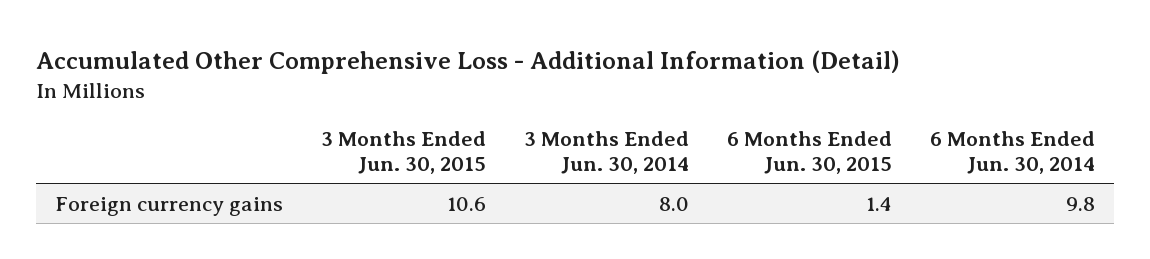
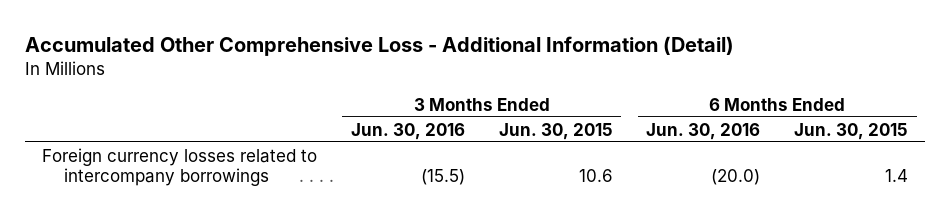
- | 3 Months Ended Jun. 30, 2015 | 3 Months Ended Jun. 30, 2014 | 6 Months Ended Jun. 30, 2015 | 6 Months Ended Jun. 30, 2014
+ | 3 Months Ended Jun. 30, 2016 | 3 Months Ended Jun. 30, 2015 | 6 Months Ended Jun. 30, 2016 | 6 Months Ended Jun. 30, 2015
- Foreign currency gains | 10.6 | 8.0 | 1.4 | 9.8
+ Foreign currency losses related to intercompany borrowings | (15.5) | 10.6 | (20.0) | 1.4

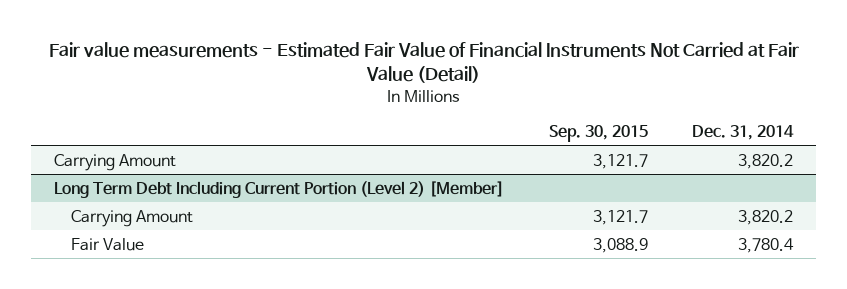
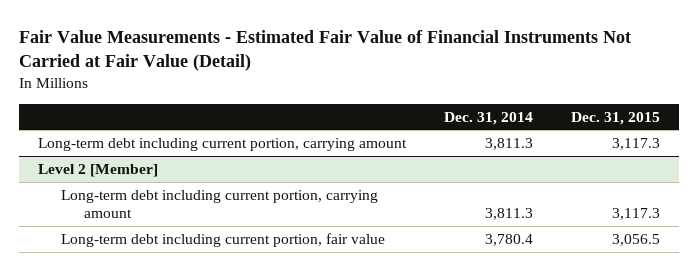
- Fair value measurements - Estimated Fair Value of Financial Instruments Not Carried at Fair Value (Detail)
+ Fair Value Measurements - Estimated Fair Value of Financial Instruments Not Carried at Fair Value (Detail)
- | Sep. 30, 2015 | Dec. 31, 2014
+ | Dec. 31, 2014 | Dec. 31, 2015
- Carrying Amount | 3,121.7 | 3,820.2
- Long Term Debt Including Current Portion (Level 2) [Member]
- Carrying Amount | 3,121.7 | 3,820.2
- Fair Value | 3,088.9 | 3,780.4
+ Long-term debt including current portion, carrying amount | 3,811.3 | 3,117.3
+ Level 2 [Member]
+ Long-term debt including current portion, carrying amount | 3,811.3 | 3,117.3
+ Long-term debt including current portion, fair value | 3,780.4 | 3,056.5

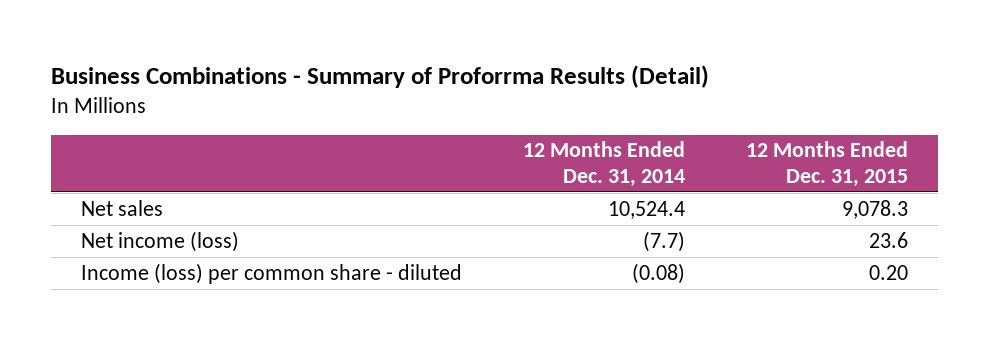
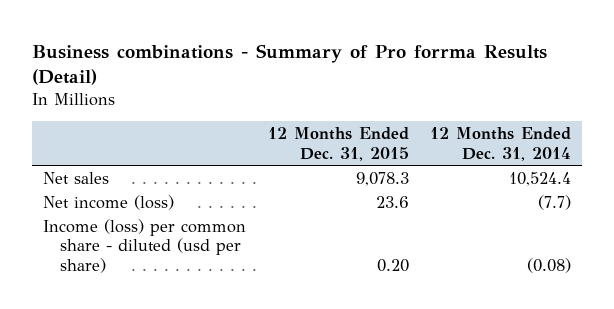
- Business Combinations - Summary of Proforrma Results (Detail)
+ Business combinations - Summary of Pro forrma Results (Detail)
- | 12 Months Ended Dec. 31, 2014 | 12 Months Ended Dec. 31, 2015
+ | 12 Months Ended Dec. 31, 2015 | 12 Months Ended Dec. 31, 2014
- Income (loss) per common share - diluted | (0.08) | 0.20
+ Income (loss) per common share - diluted (usd per share) | 0.20 | (0.08)

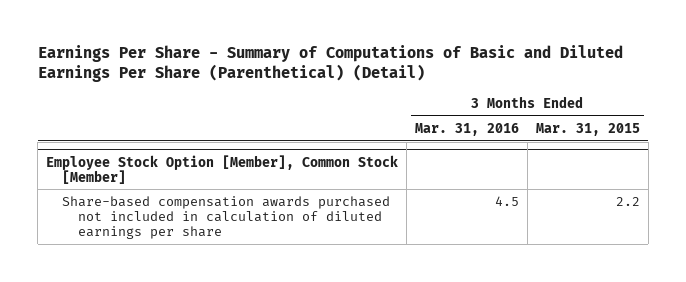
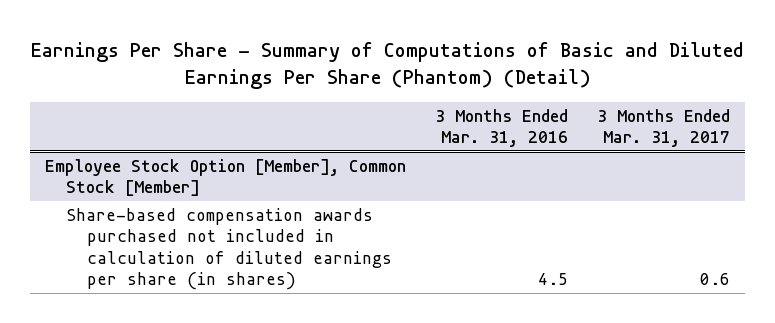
- Earnings Per Share - Summary of Computations of Basic and Diluted Earnings Per Share (Parenthetical) (Detail)
+ Earnings Per Share - Summary of Computations of Basic and Diluted Earnings Per Share (Phantom) (Detail)
- | 3 Months Ended Mar. 31, 2016 | 3 Months Ended Mar. 31, 2015
+ | 3 Months Ended Mar. 31, 2016 | 3 Months Ended Mar. 31, 2017
@ Employee Stock Option [Member], Common Stock [Member]
- Share-based compensation awards purchased not included in calculation of diluted earnings per share | 4.5 | 2.2
+ Share-based compensation awards purchased not included in calculation of diluted earnings per share (in shares) | 4.5 | 0.6

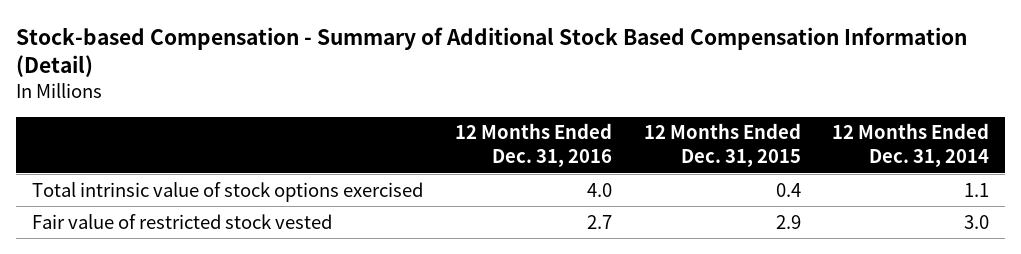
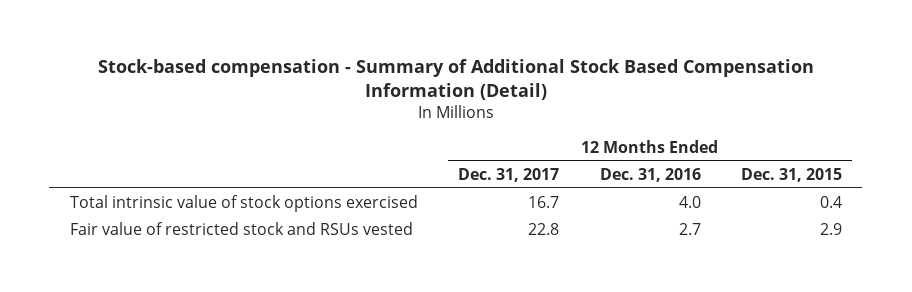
- Stock-based Compensation - Summary of Additional Stock Based Compensation Information (Detail)
+ Stock-based compensation - Summary of Additional Stock Based Compensation Information (Detail)
- | 12 Months Ended Dec. 31, 2016 | 12 Months Ended Dec. 31, 2015 | 12 Months Ended Dec. 31, 2014
+ | 12 Months Ended Dec. 31, 2017 | 12 Months Ended Dec. 31, 2016 | 12 Months Ended Dec. 31, 2015
- Fair value of restricted stock vested | 2.7 | 2.9 | 3.0
+ Fair value of restricted stock and RSUs vested | 22.8 | 2.7 | 2.9

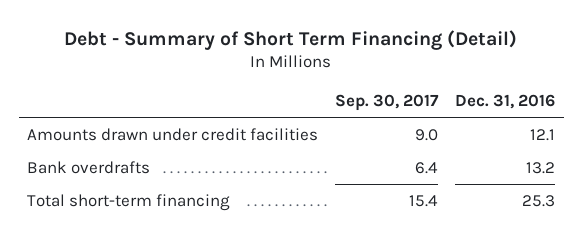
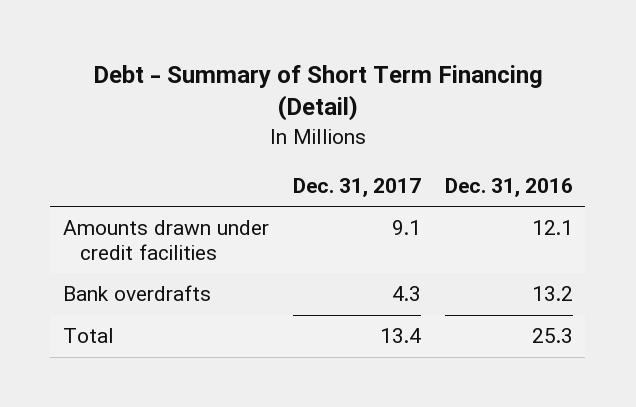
- | Sep. 30, 2017 | Dec. 31, 2016
+ | Dec. 31, 2017 | Dec. 31, 2016
- Total short-term financing | 15.4 | 25.3
+ Total | 13.4 | 25.3

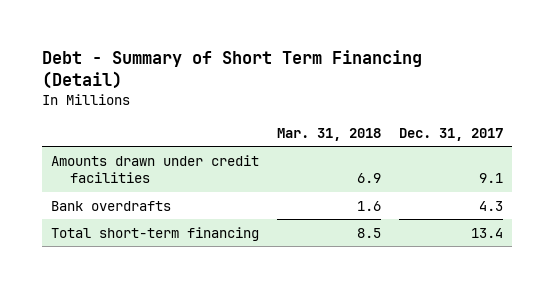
- | Dec. 31, 2017 | Dec. 31, 2016
+ | Mar. 31, 2018 | Dec. 31, 2017
- Total | 13.4 | 25.3
+ Total short-term financing | 8.5 | 13.4

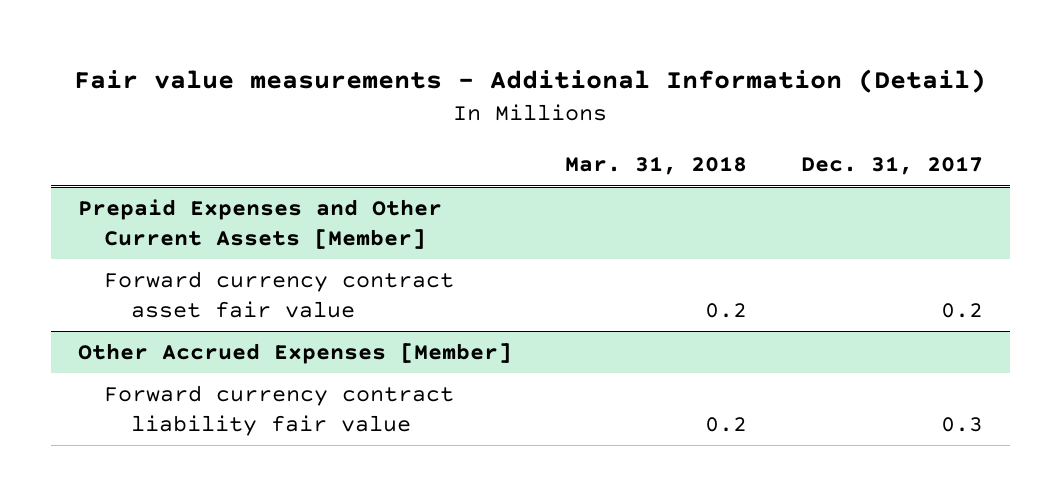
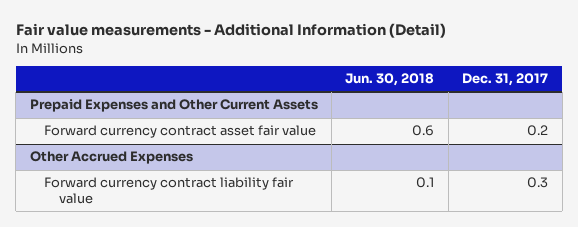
- | Mar. 31, 2018 | Dec. 31, 2017
+ | Jun. 30, 2018 | Dec. 31, 2017
- Prepaid Expenses and Other Current Assets [Member]
+ Prepaid Expenses and Other Current Assets
- Other Accrued Expenses [Member]
+ Other Accrued Expenses

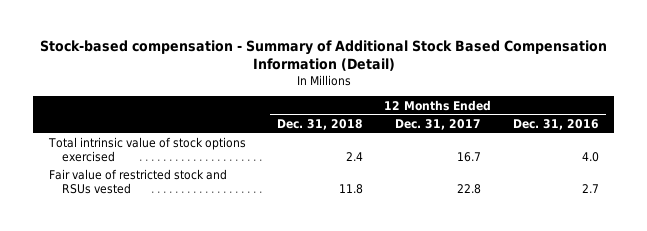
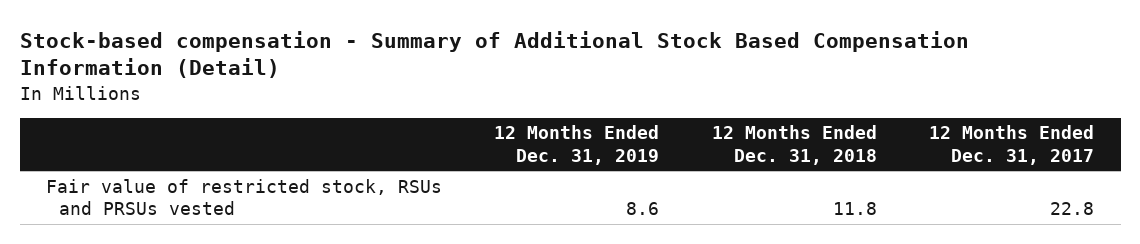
- | 12 Months Ended Dec. 31, 2018 | 12 Months Ended Dec. 31, 2017 | 12 Months Ended Dec. 31, 2016
+ | 12 Months Ended Dec. 31, 2019 | 12 Months Ended Dec. 31, 2018 | 12 Months Ended Dec. 31, 2017
- Total intrinsic value of stock options exercised | 2.4 | 16.7 | 4.0
- Fair value of restricted stock and RSUs vested | 11.8 | 22.8 | 2.7
+ Fair value of restricted stock, RSUs and PRSUs vested | 8.6 | 11.8 | 22.8

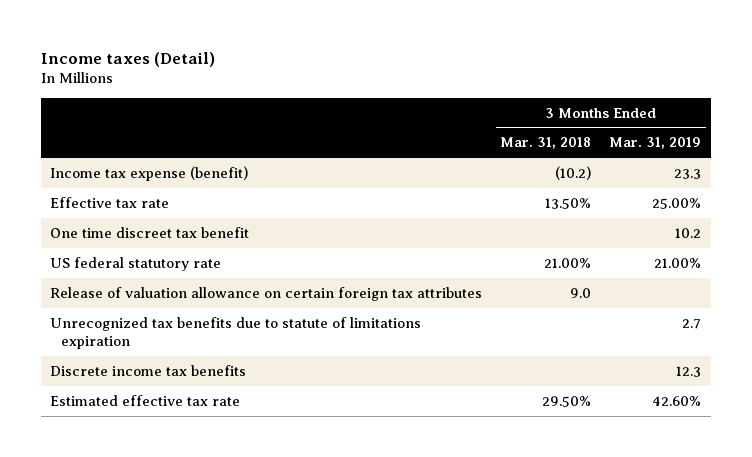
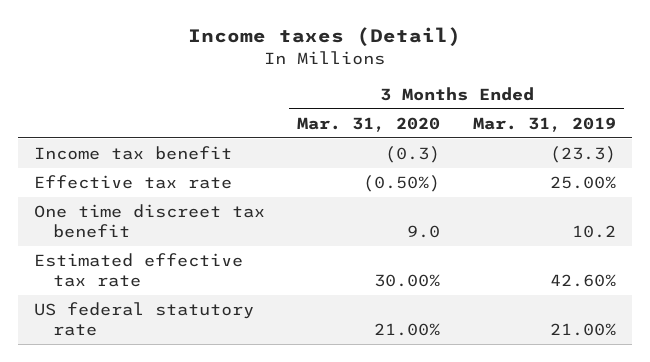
- | 3 Months Ended Mar. 31, 2018 | 3 Months Ended Mar. 31, 2019
+ | 3 Months Ended Mar. 31, 2020 | 3 Months Ended Mar. 31, 2019
- Income tax expense (benefit) | (10.2) | 23.3
+ Income tax benefit | (0.3) | (23.3)
- Release of valuation allowance on certain foreign tax attributes | 9.0 |
- Unrecognized tax benefits due to statute of limitations expiration | | 2.7
- Discrete income tax benefits | | 12.3
moved down: US federal statutory rate | 21.00% | 21.00%

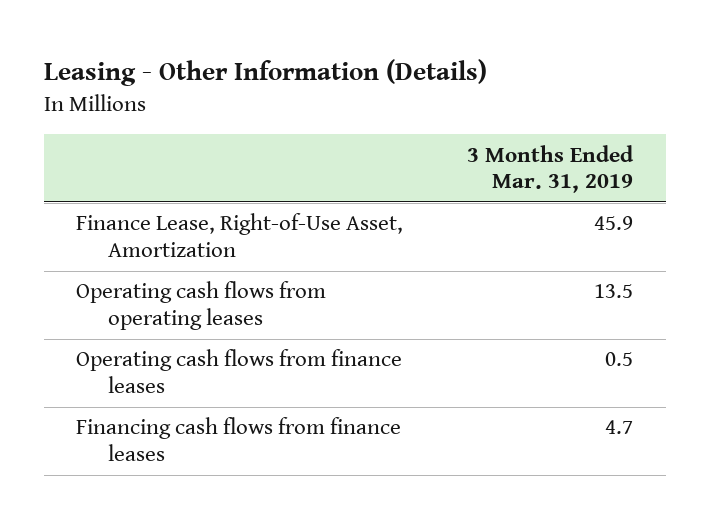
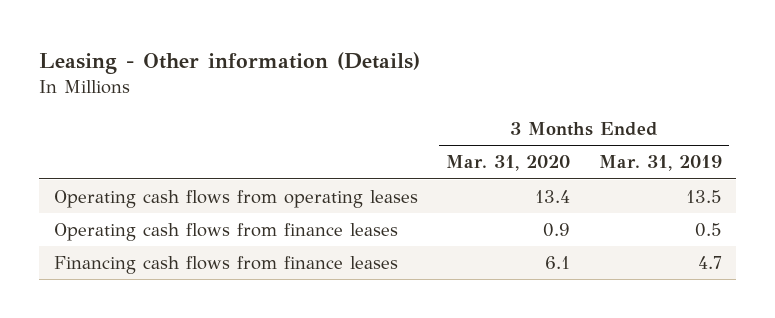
- Leasing - Other Information (Details)
+ Leasing - Other information (Details)
- | 3 Months Ended Mar. 31, 2019
+ | 3 Months Ended Mar. 31, 2020 | 3 Months Ended Mar. 31, 2019
- Finance Lease, Right-of-Use Asset, Amortization | 45.9

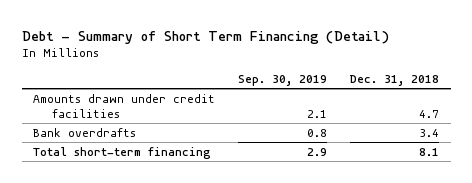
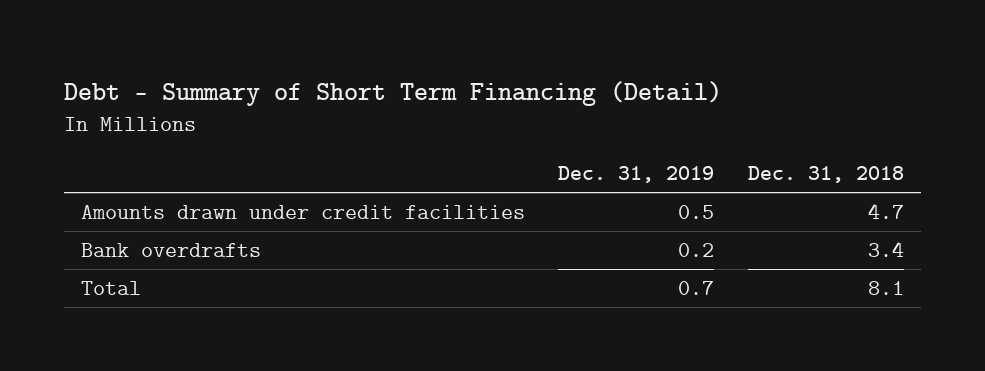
- | Sep. 30, 2019 | Dec. 31, 2018
+ | Dec. 31, 2019 | Dec. 31, 2018
- Total short-term financing | 2.9 | 8.1
+ Total | 0.7 | 8.1

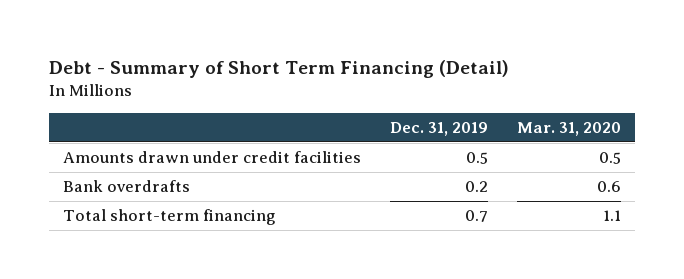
- | Dec. 31, 2019 | Dec. 31, 2018
+ | Dec. 31, 2019 | Mar. 31, 2020
- Total | 0.7 | 8.1
+ Total short-term financing | 0.7 | 1.1

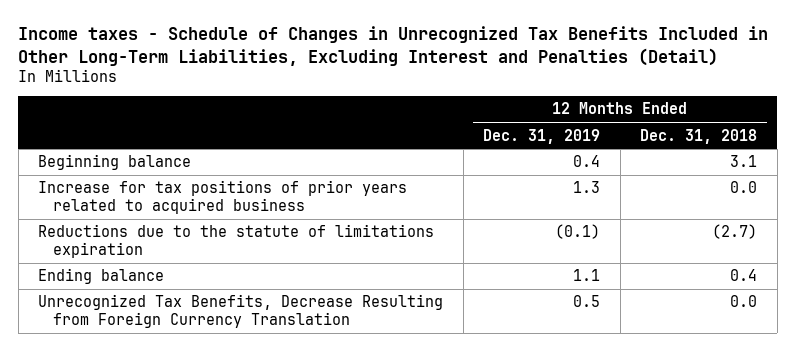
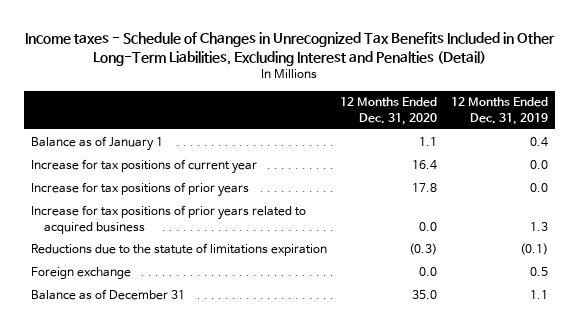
- | 12 Months Ended Dec. 31, 2019 | 12 Months Ended Dec. 31, 2018
+ | 12 Months Ended Dec. 31, 2020 | 12 Months Ended Dec. 31, 2019
- Beginning balance | 0.4 | 3.1
+ Balance as of January 1 | 1.1 | 0.4
+ Increase for tax positions of current year | 16.4 | 0.0
+ Increase for tax positions of prior years | 17.8 | 0.0
- Ending balance | 1.1 | 0.4
- Unrecognized Tax Benefits, Decrease Resulting from Foreign Currency Translation | 0.5 | 0.0
+ Foreign exchange | 0.0 | 0.5
+ Balance as of December 31 | 35.0 | 1.1

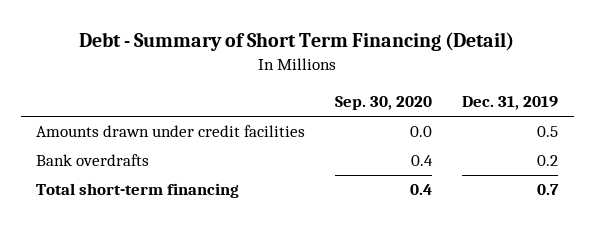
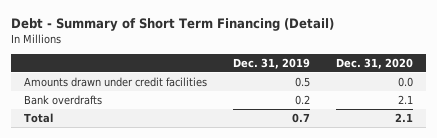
- | Sep. 30, 2020 | Dec. 31, 2019
+ | Dec. 31, 2019 | Dec. 31, 2020
- Total short-term financing | 0.4 | 0.7
+ Total | 0.7 | 2.1

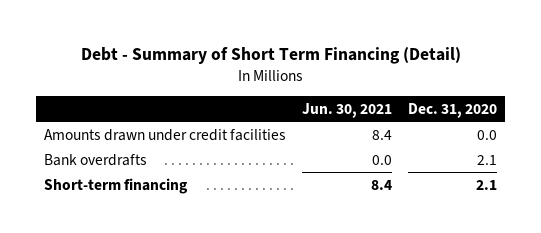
- | Dec. 31, 2019 | Dec. 31, 2020
+ | Jun. 30, 2021 | Dec. 31, 2020
- Total | 0.7 | 2.1
+ Short-term financing | 8.4 | 2.1

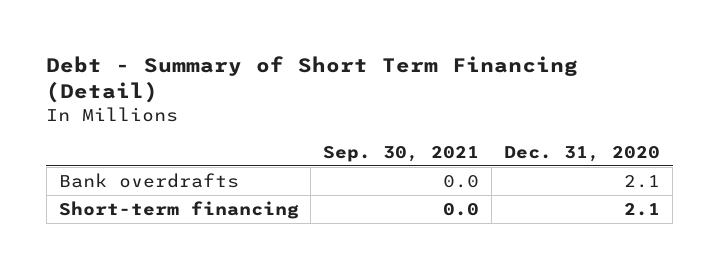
- | Jun. 30, 2021 | Dec. 31, 2020
+ | Sep. 30, 2021 | Dec. 31, 2020
- Amounts drawn under credit facilities | 8.4 | 0.0

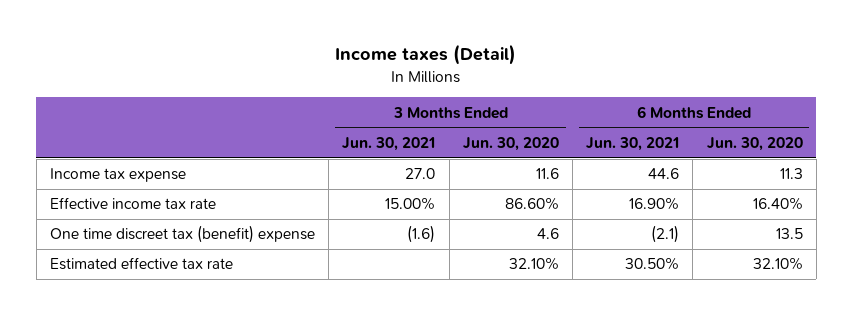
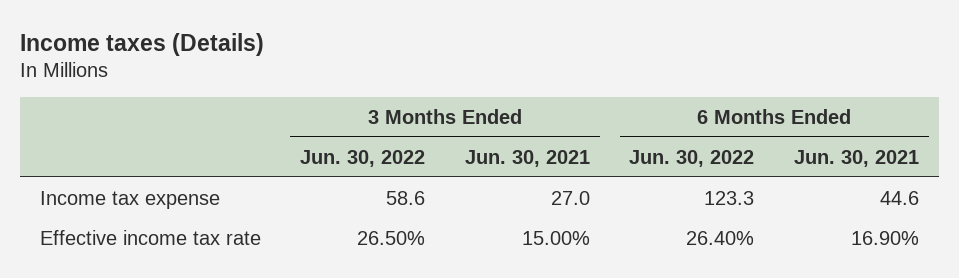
- Income taxes (Detail)
+ Income taxes (Details)
- | 3 Months Ended Jun. 30, 2021 | 3 Months Ended Jun. 30, 2020 | 6 Months Ended Jun. 30, 2021 | 6 Months Ended Jun. 30, 2020
+ | 3 Months Ended Jun. 30, 2022 | 3 Months Ended Jun. 30, 2021 | 6 Months Ended Jun. 30, 2022 | 6 Months Ended Jun. 30, 2021
- One time discreet tax (benefit) expense | (1.6) | 4.6 | (2.1) | 13.5
- Estimated effective tax rate | | 32.10% | 30.50% | 32.10%

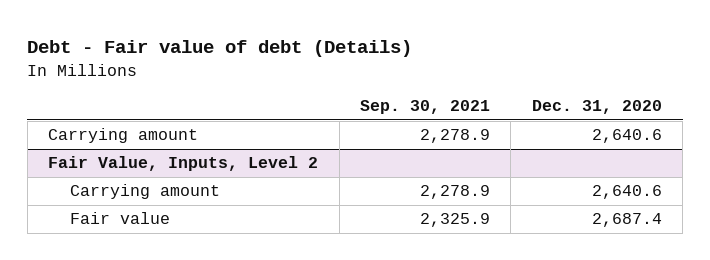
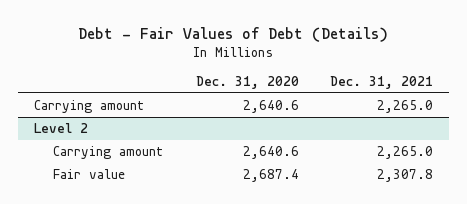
- Debt - Fair value of debt (Details)
+ Debt - Fair Values of Debt (Details)
- | Sep. 30, 2021 | Dec. 31, 2020
+ | Dec. 31, 2020 | Dec. 31, 2021
- Fair Value, Inputs, Level 2
+ Level 2

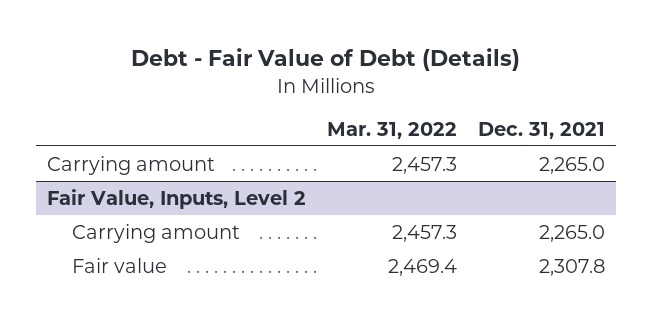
- Debt - Fair Values of Debt (Details)
+ Debt - Fair Value of Debt (Details)
- | Dec. 31, 2020 | Dec. 31, 2021
+ | Mar. 31, 2022 | Dec. 31, 2021
- Level 2
+ Fair Value, Inputs, Level 2

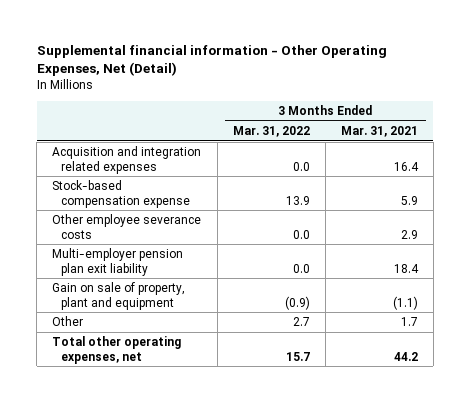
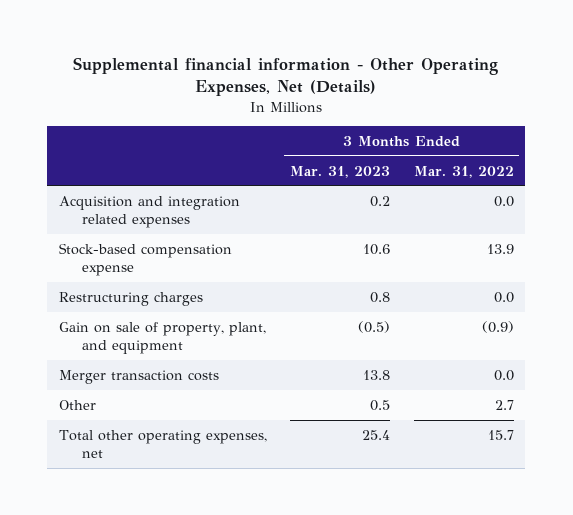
- Supplemental financial information - Other Operating Expenses, Net (Detail)
+ Supplemental financial information - Other Operating Expenses, Net (Details)
- | 3 Months Ended Mar. 31, 2022 | 3 Months Ended Mar. 31, 2021
+ | 3 Months Ended Mar. 31, 2023 | 3 Months Ended Mar. 31, 2022
- Other employee severance costs | 0.0 | 2.9
- Multi-employer pension plan exit liability | 0.0 | 18.4
- Gain on sale of property, plant and equipment | (0.9) | (1.1)
+ Restructuring charges | 0.8 | 0.0
+ Gain on sale of property, plant, and equipment | (0.5) | (0.9)
+ Merger transaction costs | 13.8 | 0.0

